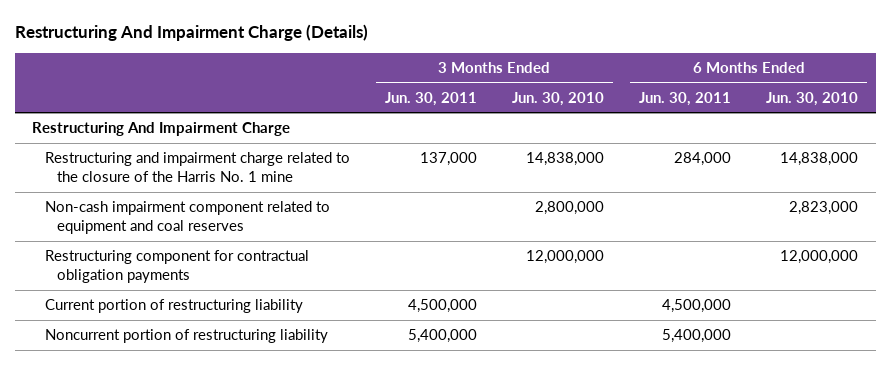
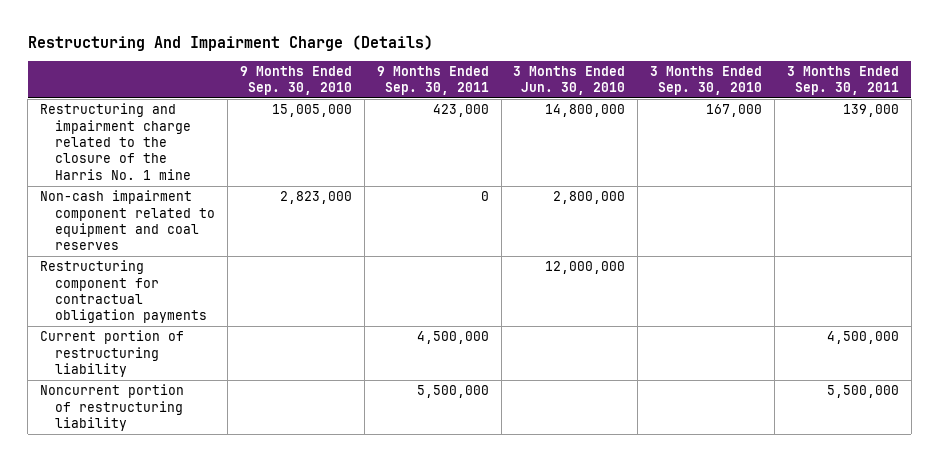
- | 3 Months Ended Jun. 30, 2011 | 3 Months Ended Jun. 30, 2010 | 6 Months Ended Jun. 30, 2011 | 6 Months Ended Jun. 30, 2010
+ | 9 Months Ended Sep. 30, 2010 | 9 Months Ended Sep. 30, 2011 | 3 Months Ended Jun. 30, 2010 | 3 Months Ended Sep. 30, 2010 | 3 Months Ended Sep. 30, 2011
- Restructuring And Impairment Charge
- Restructuring and impairment charge related to the closure of the Harris No. 1 mine | 137,000 | 14,838,000 | 284,000 | 14,838,000
+ Restructuring and impairment charge related to the closure of the Harris No. 1 mine | 15,005,000 | 423,000 | 14,800,000 | 167,000 | 139,000

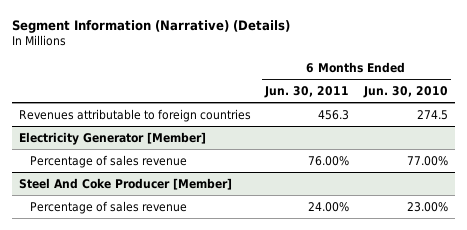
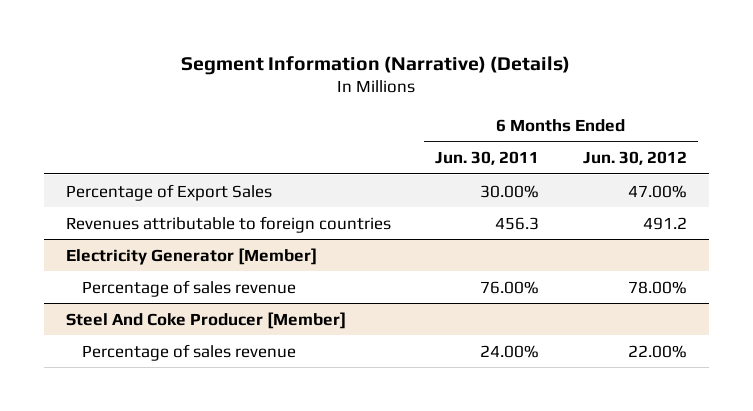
- | 6 Months Ended Jun. 30, 2011 | 6 Months Ended Jun. 30, 2010
+ | 6 Months Ended Jun. 30, 2011 | 6 Months Ended Jun. 30, 2012
+ Percentage of Export Sales | 30.00% | 47.00%

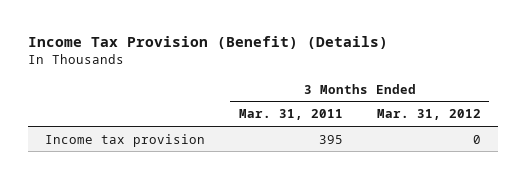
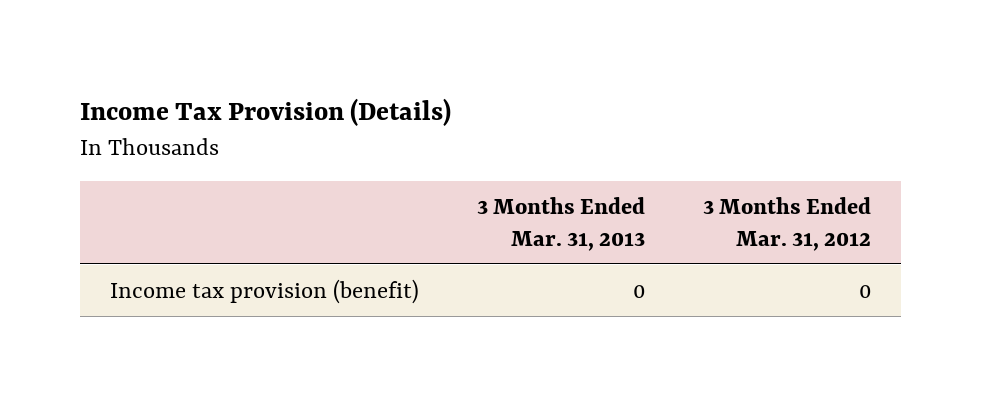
- Income Tax Provision (Benefit) (Details)
+ Income Tax Provision (Details)
- | 3 Months Ended Mar. 31, 2011 | 3 Months Ended Mar. 31, 2012
+ | 3 Months Ended Mar. 31, 2013 | 3 Months Ended Mar. 31, 2012
- Income tax provision | 395 | 0
+ Income tax provision (benefit) | 0 | 0

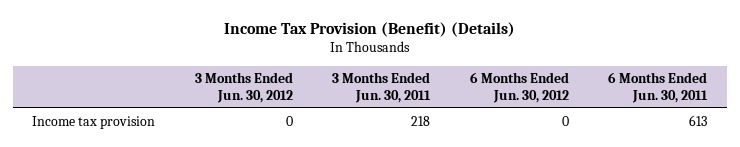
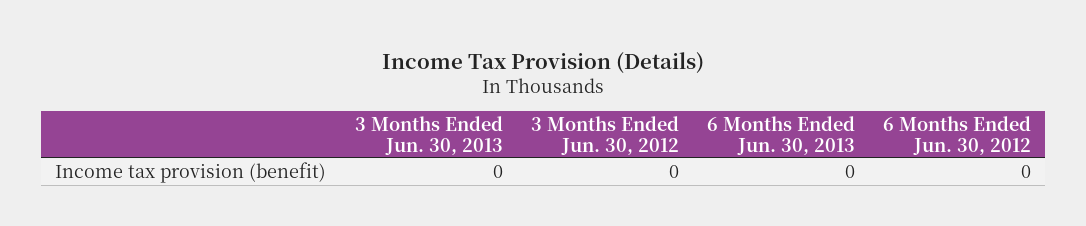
- Income Tax Provision (Benefit) (Details)
+ Income Tax Provision (Details)
- | 3 Months Ended Jun. 30, 2012 | 3 Months Ended Jun. 30, 2011 | 6 Months Ended Jun. 30, 2012 | 6 Months Ended Jun. 30, 2011
+ | 3 Months Ended Jun. 30, 2013 | 3 Months Ended Jun. 30, 2012 | 6 Months Ended Jun. 30, 2013 | 6 Months Ended Jun. 30, 2012
- Income tax provision | 0 | 218 | 0 | 613
+ Income tax provision (benefit) | 0 | 0 | 0 | 0

